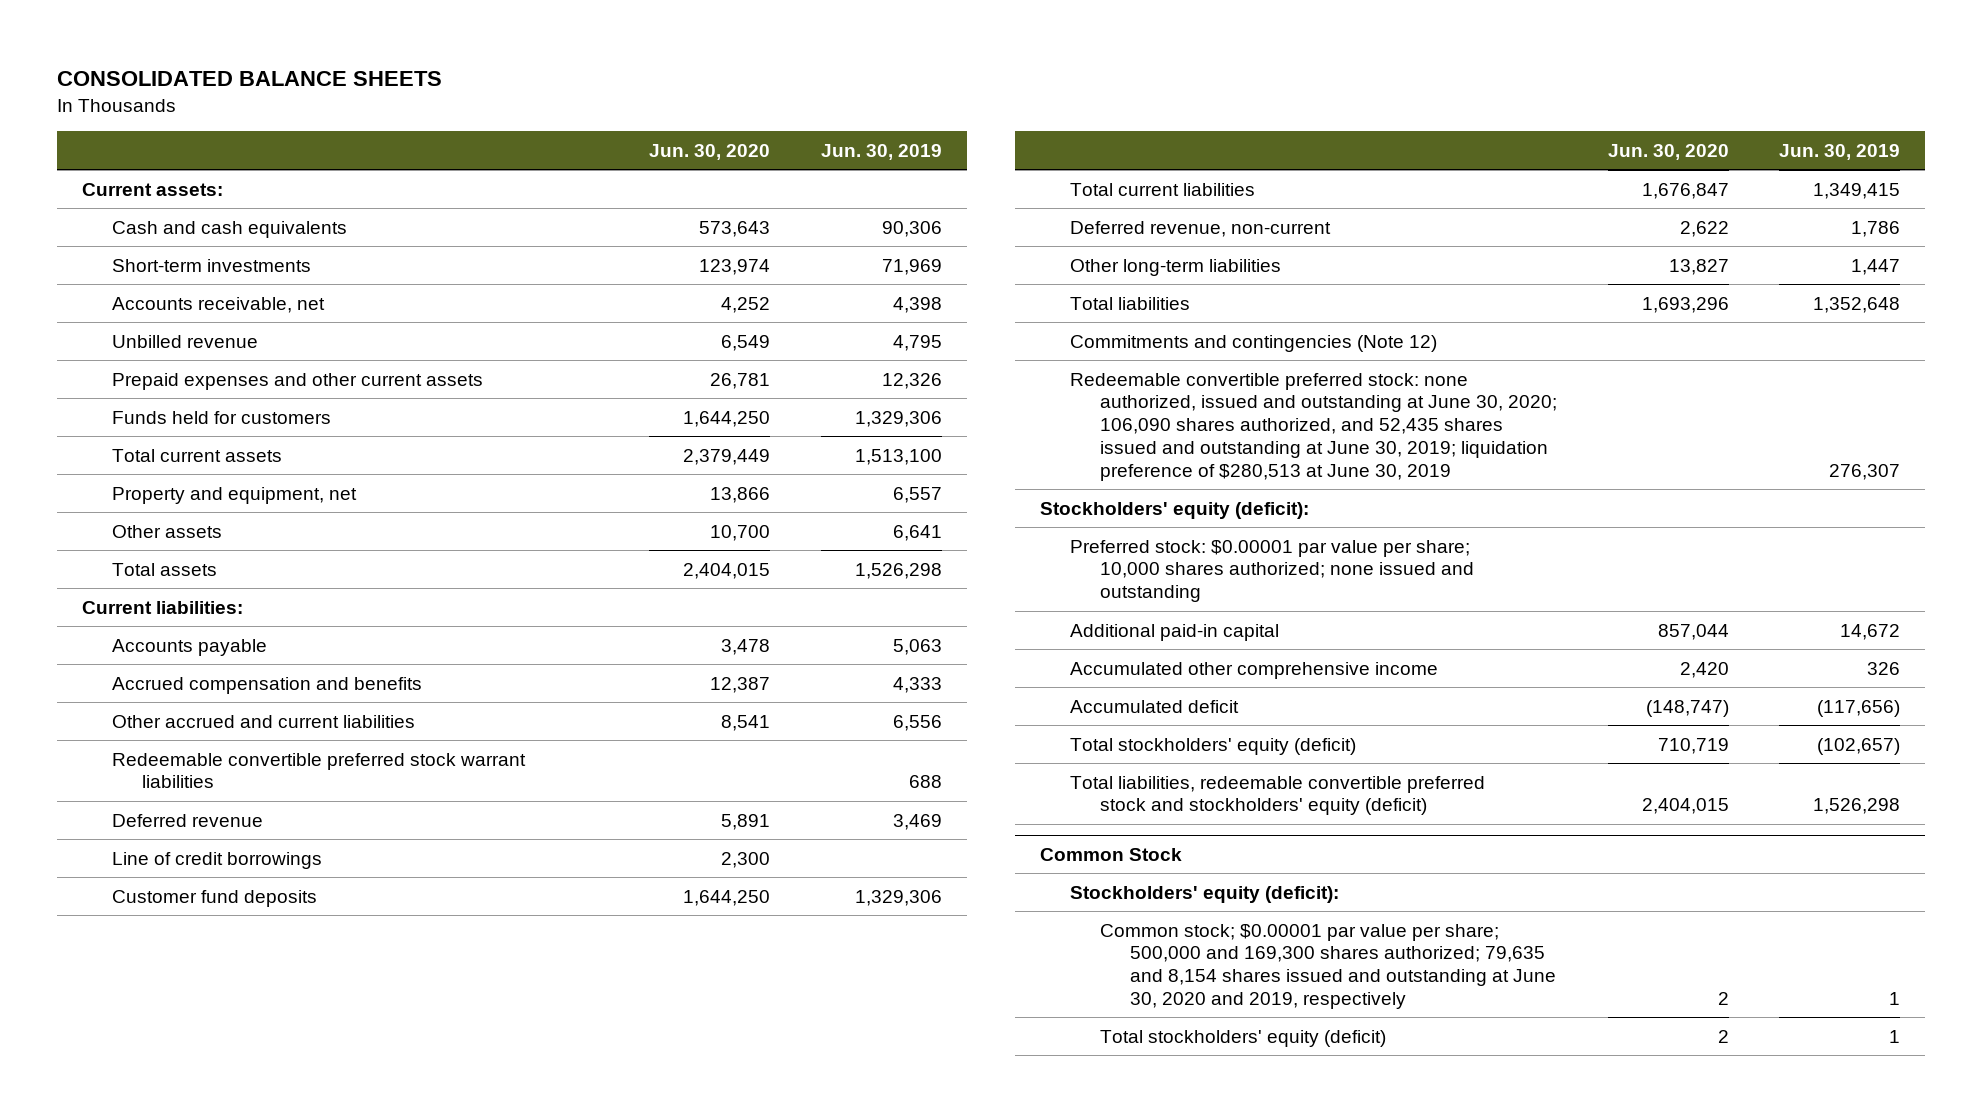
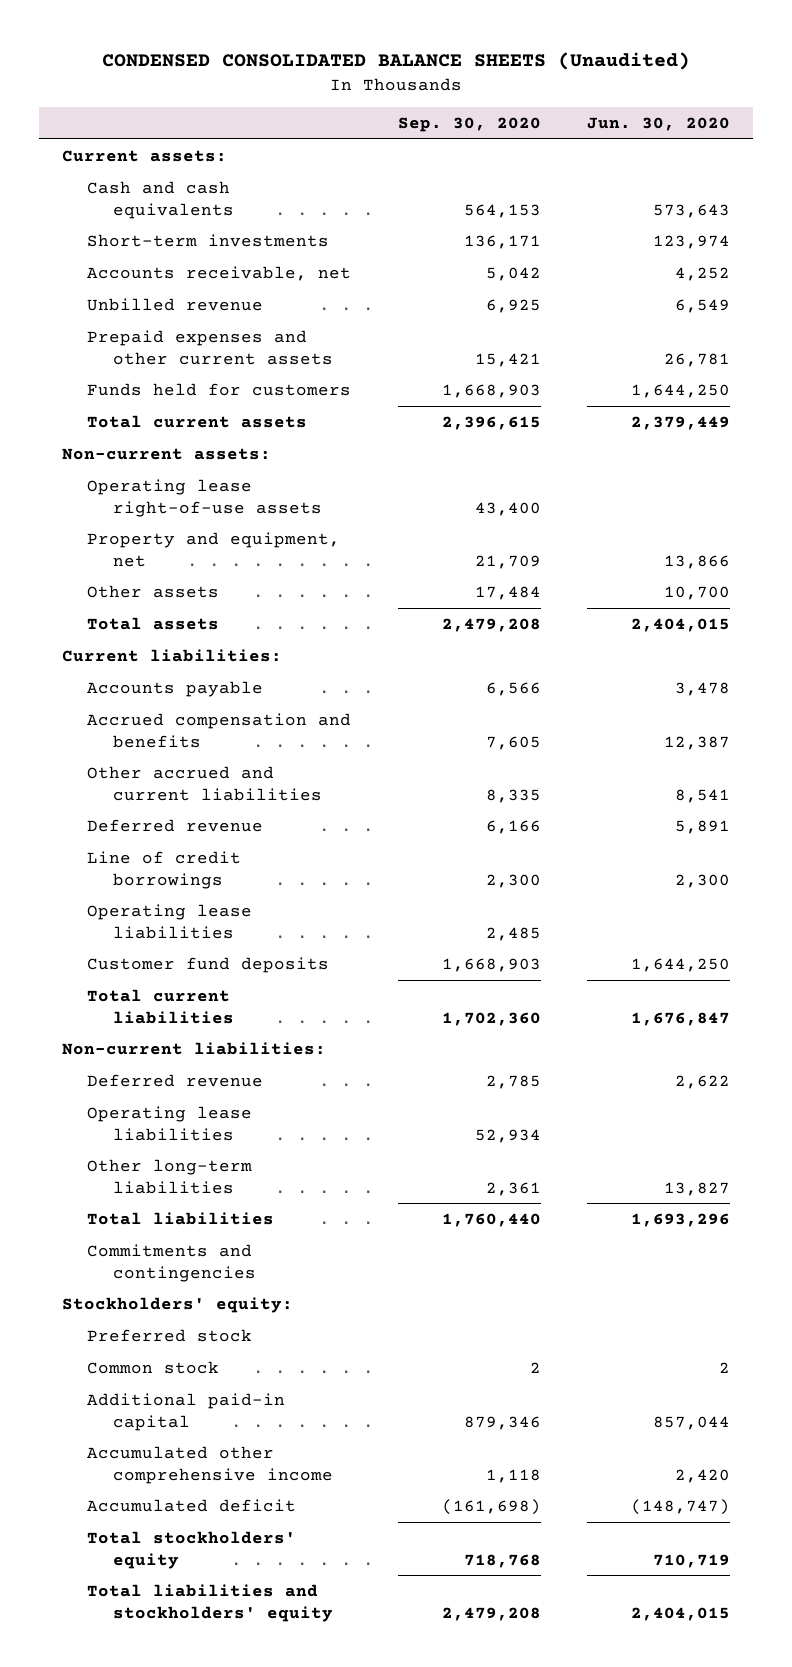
- CONSOLIDATED BALANCE SHEETS
+ CONDENSED CONSOLIDATED BALANCE SHEETS (Unaudited)
- | Jun. 30, 2020 | Jun. 30, 2019
+ | Sep. 30, 2020 | Jun. 30, 2020
+ Non-current assets:
+ Operating lease right-of-use assets | 43,400 |
- Redeemable convertible preferred stock warrant liabilities | | 688
+ Operating lease liabilities | 2,485 |
- Deferred revenue, non-current | 2,622 | 1,786
+ Non-current liabilities:
+ Deferred revenue | 2,785 | 2,622
+ Operating lease liabilities | 52,934 |
- Commitments and contingencies (Note 12)
- Redeemable convertible preferred stock: none authorized, issued and outstanding at June 30, 2020; 106,090 shares authorized, and 52,435 shares issued and outstanding at June 30, 2019; liquidation preference of $280,513 at June 30, 2019 | | 276,307
- Stockholders' equity (deficit):
- Preferred stock: $0.00001 par value per share; 10,000 shares authorized; none issued and outstanding
+ Commitments and contingencies
+ Stockholders' equity:
+ Preferred stock
+ Common stock | 2 | 2
- Total stockholders' equity (deficit) | 710,719 | (102,657)
- Total liabilities, redeemable convertible preferred stock and stockholders' equity (deficit) | 2,404,015 | 1,526,298
- Common Stock
- Stockholders' equity (deficit):
- Common stock; $0.00001 par value per share; 500,000 and 169,300 shares authorized; 79,635 and 8,154 shares issued and outstanding at June 30, 2020 and 2019, respectively | 2 | 1
- Total stockholders' equity (deficit) | 2 | 1
+ Total stockholders' equity | 718,768 | 710,719
+ Total liabilities and stockholders' equity | 2,479,208 | 2,404,015

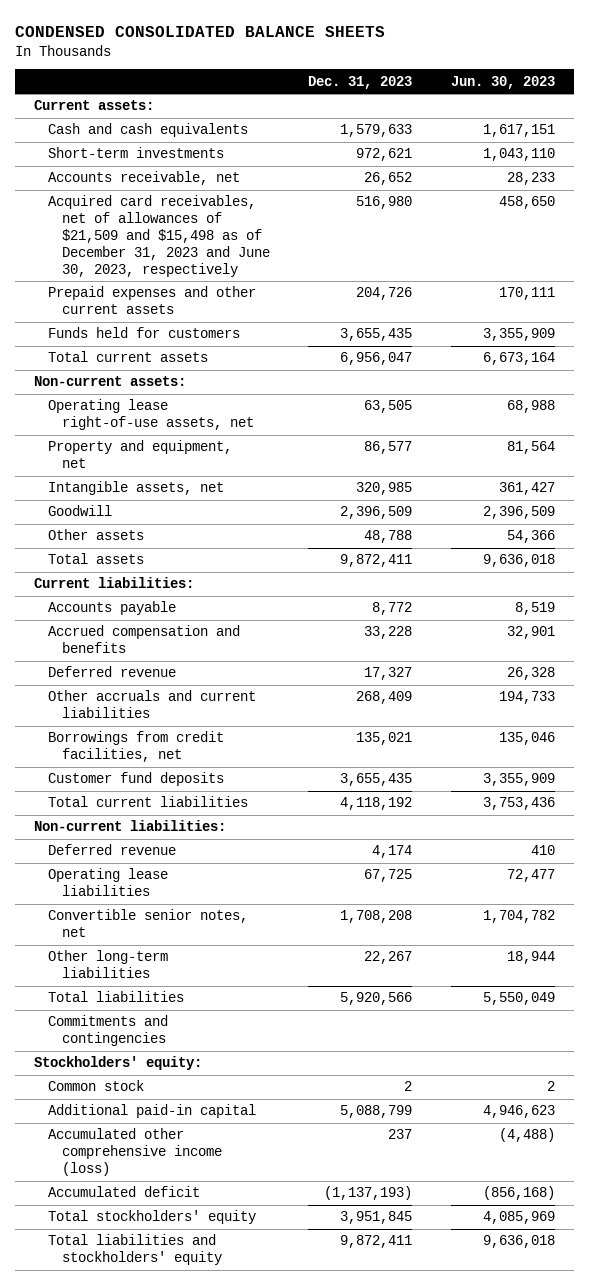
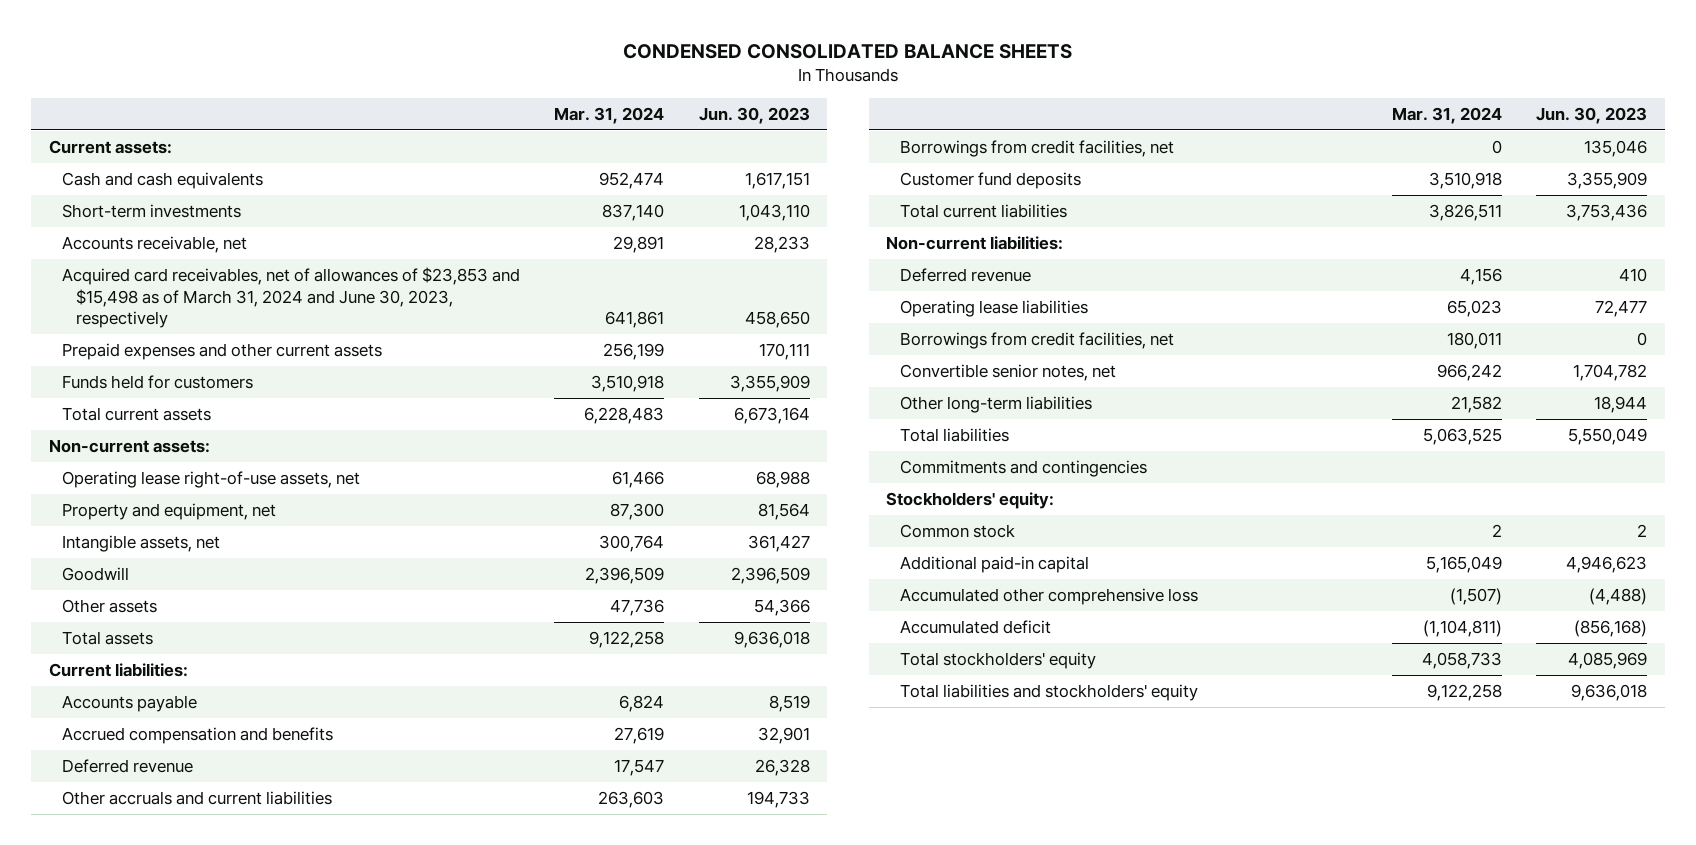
- | Dec. 31, 2023 | Jun. 30, 2023
+ | Mar. 31, 2024 | Jun. 30, 2023
- Acquired card receivables, net of allowances of $21,509 and $15,498 as of December 31, 2023 and June 30, 2023, respectively | 516,980 | 458,650
+ Acquired card receivables, net of allowances of $23,853 and $15,498 as of March 31, 2024 and June 30, 2023, respectively | 641,861 | 458,650
+ Borrowings from credit facilities, net | 180,011 | 0
- Accumulated other comprehensive income (loss) | 237 | (4,488)
+ Accumulated other comprehensive loss | (1,507) | (4,488)

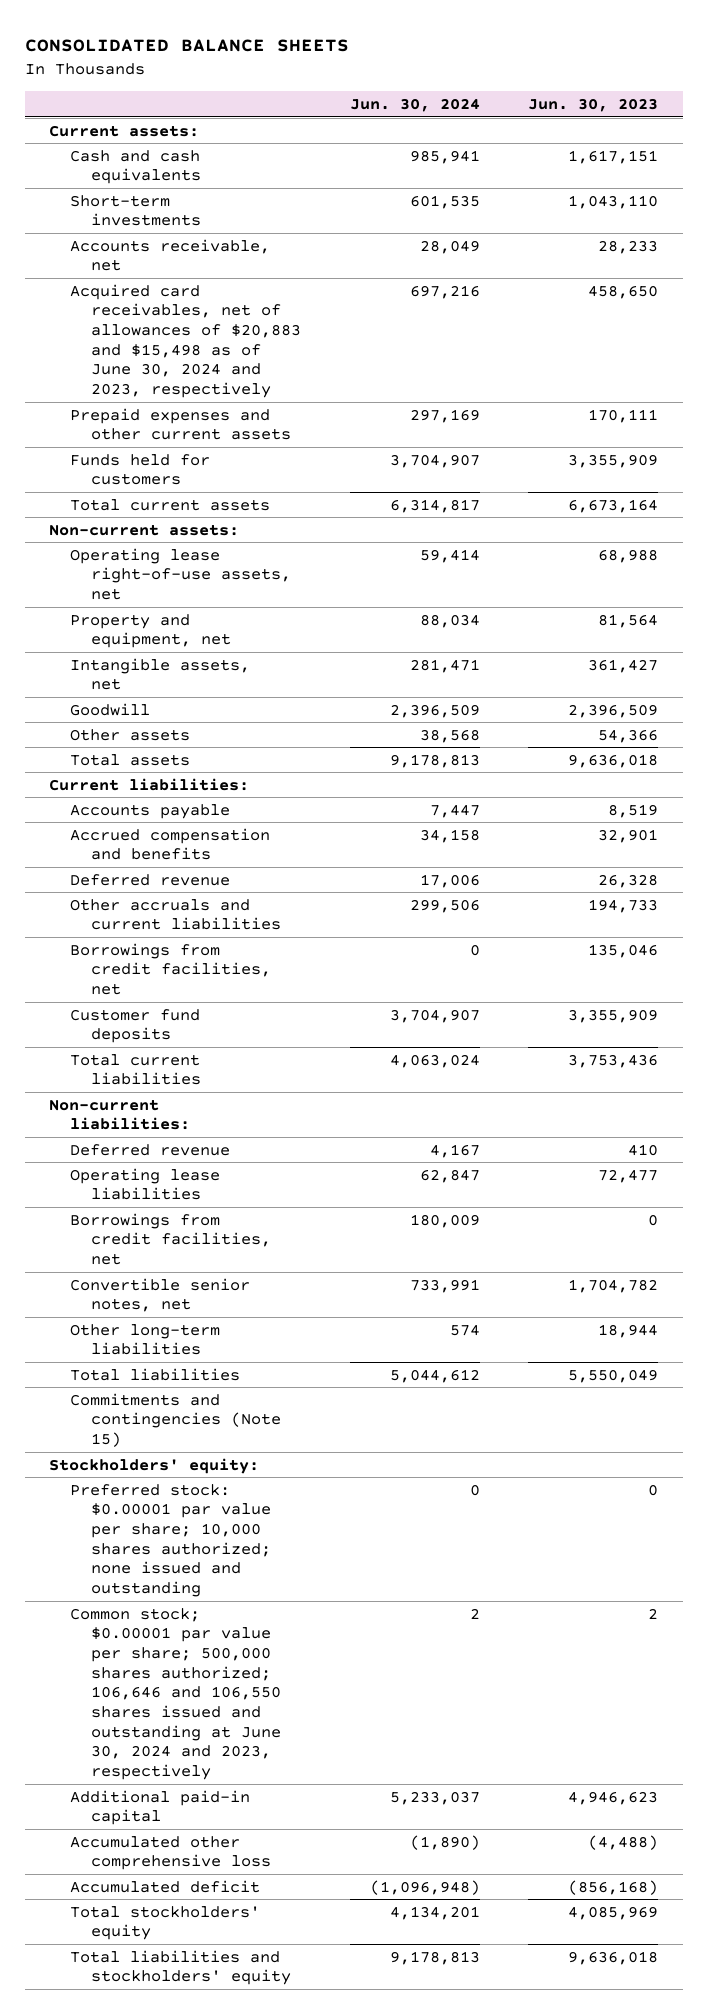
- CONDENSED CONSOLIDATED BALANCE SHEETS
+ CONSOLIDATED BALANCE SHEETS
- | Mar. 31, 2024 | Jun. 30, 2023
+ | Jun. 30, 2024 | Jun. 30, 2023
- Acquired card receivables, net of allowances of $23,853 and $15,498 as of March 31, 2024 and June 30, 2023, respectively | 641,861 | 458,650
+ Acquired card receivables, net of allowances of $20,883 and $15,498 as of June 30, 2024 and 2023, respectively | 697,216 | 458,650
- Commitments and contingencies
+ Commitments and contingencies (Note 15)
- Common stock | 2 | 2
+ Preferred stock: $0.00001 par value per share; 10,000 shares authorized; none issued and outstanding | 0 | 0
+ Common stock; $0.00001 par value per share; 500,000 shares authorized; 106,646 and 106,550 shares issued and outstanding at June 30, 2024 and 2023, respectively | 2 | 2

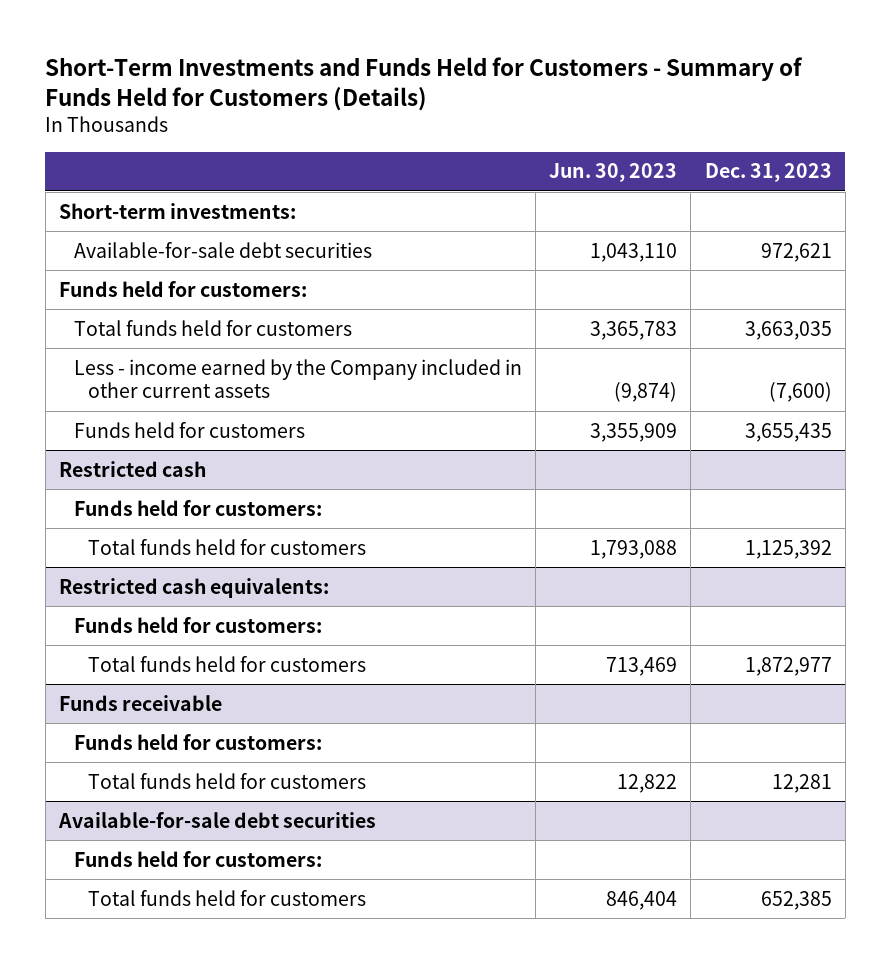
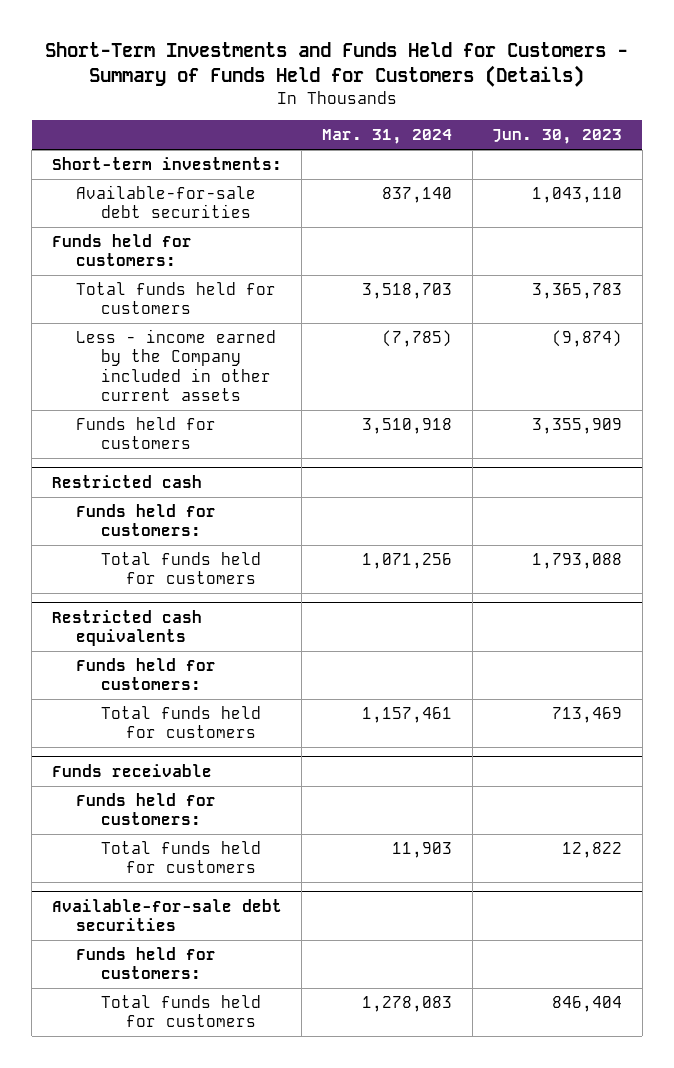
- | Jun. 30, 2023 | Dec. 31, 2023
+ | Mar. 31, 2024 | Jun. 30, 2023
- Restricted cash equivalents:
+ Restricted cash equivalents

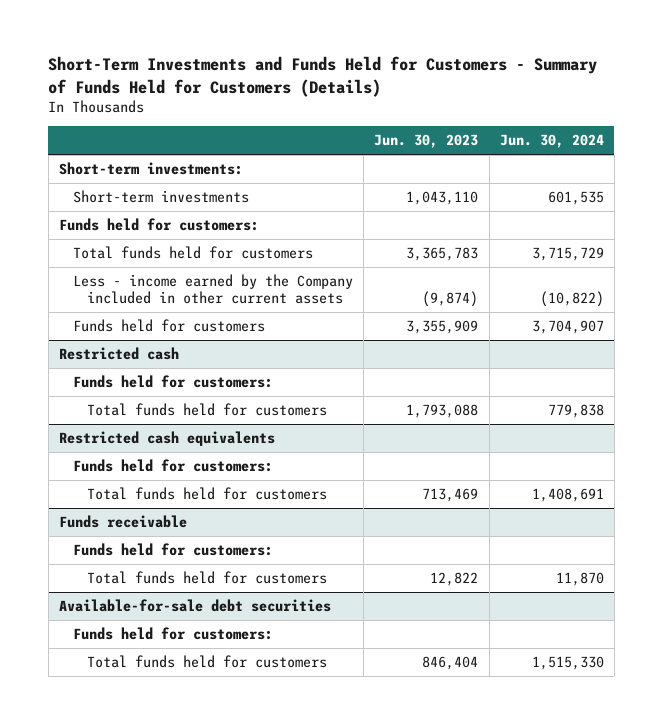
- | Mar. 31, 2024 | Jun. 30, 2023
+ | Jun. 30, 2023 | Jun. 30, 2024
- Available-for-sale debt securities | 837,140 | 1,043,110
+ Short-term investments | 1,043,110 | 601,535

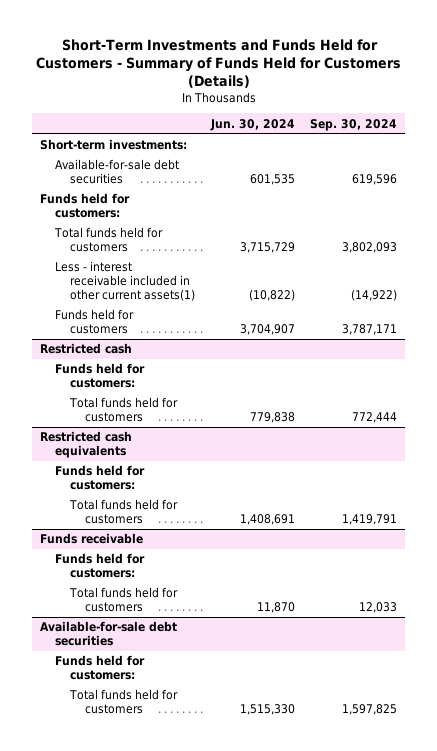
- | Jun. 30, 2023 | Jun. 30, 2024
+ | Jun. 30, 2024 | Sep. 30, 2024
- Short-term investments | 1,043,110 | 601,535
+ Available-for-sale debt securities | 601,535 | 619,596
- Less - income earned by the Company included in other current assets | (9,874) | (10,822)
+ Less - interest receivable included in other current assets(1) | (10,822) | (14,922)

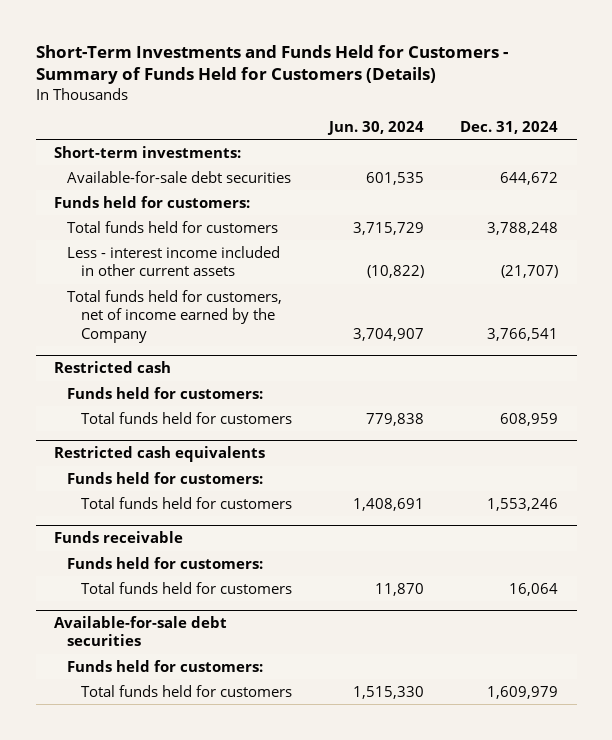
- | Jun. 30, 2024 | Sep. 30, 2024
+ | Jun. 30, 2024 | Dec. 31, 2024
- Less - interest receivable included in other current assets(1) | (10,822) | (14,922)
- Funds held for customers | 3,704,907 | 3,787,171
+ Less - interest income included in other current assets | (10,822) | (21,707)
+ Total funds held for customers, net of income earned by the Company | 3,704,907 | 3,766,541

